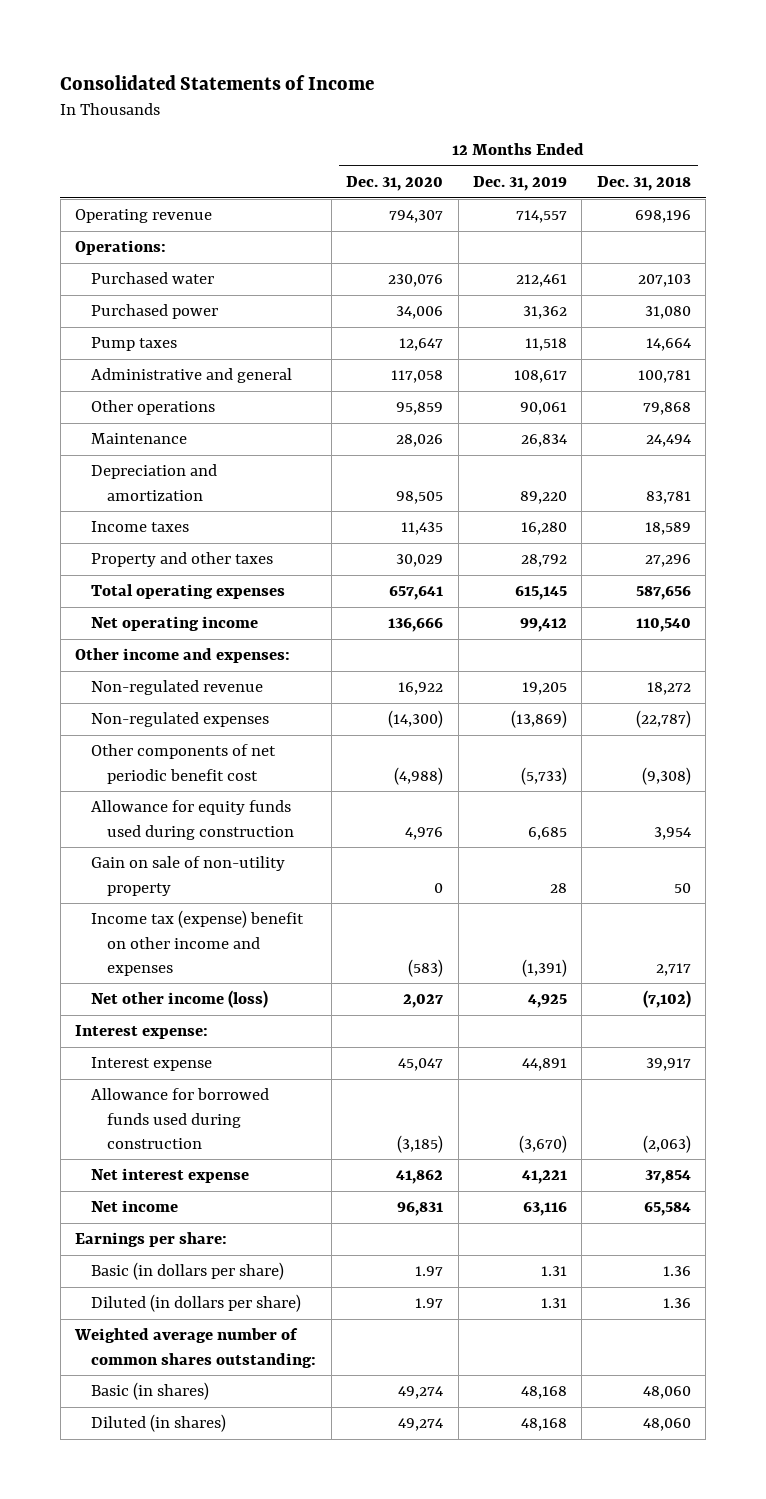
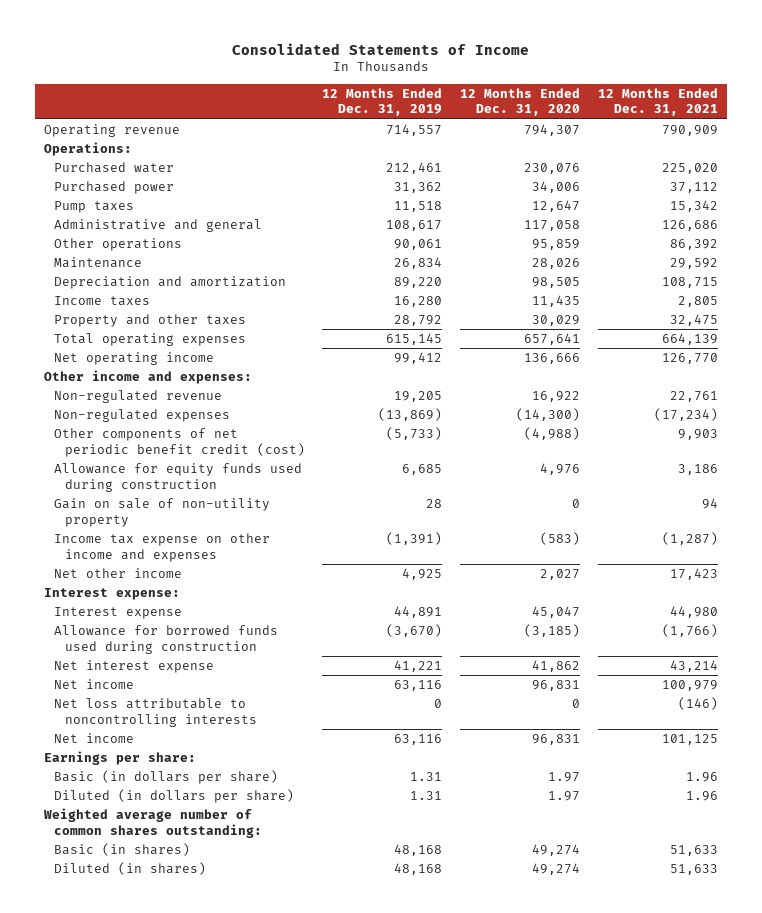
- | 12 Months Ended Dec. 31, 2020 | 12 Months Ended Dec. 31, 2019 | 12 Months Ended Dec. 31, 2018
+ | 12 Months Ended Dec. 31, 2019 | 12 Months Ended Dec. 31, 2020 | 12 Months Ended Dec. 31, 2021
- Other components of net periodic benefit cost | (4,988) | (5,733) | (9,308)
+ Other components of net periodic benefit credit (cost) | (5,733) | (4,988) | 9,903
- Income tax (expense) benefit on other income and expenses | (583) | (1,391) | 2,717
- Net other income (loss) | 2,027 | 4,925 | (7,102)
+ Income tax expense on other income and expenses | (1,391) | (583) | (1,287)
+ Net other income | 4,925 | 2,027 | 17,423
+ Net loss attributable to noncontrolling interests | 0 | 0 | (146)
+ Net income | 63,116 | 96,831 | 101,125

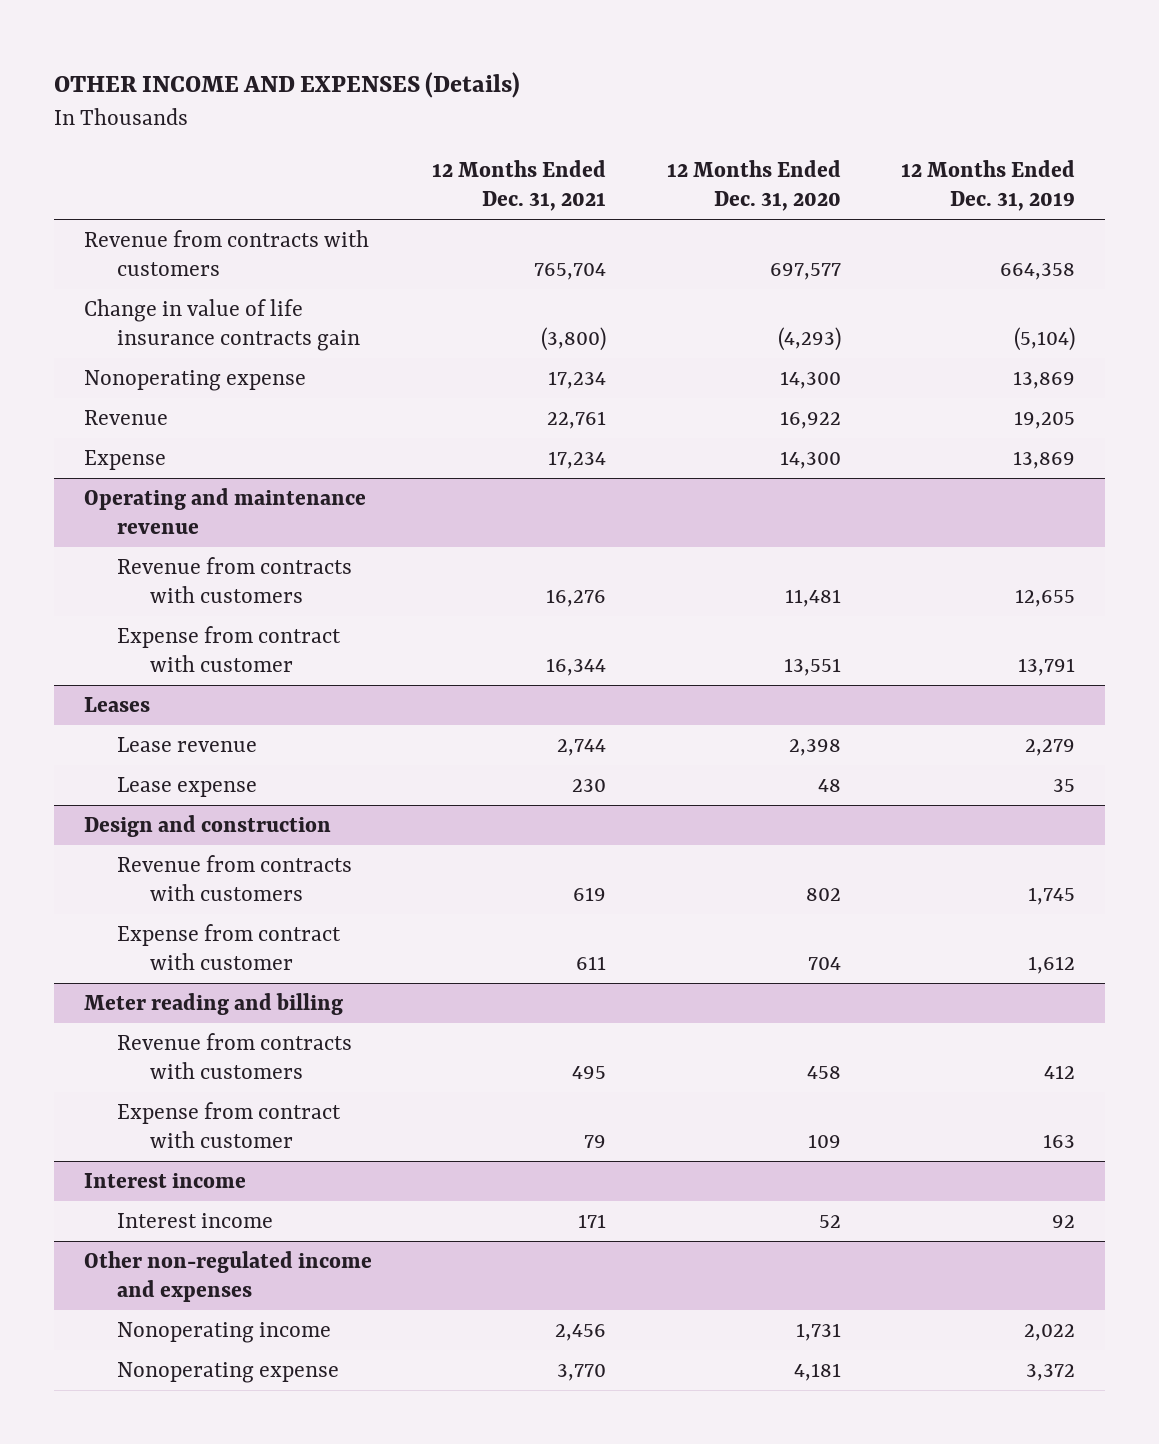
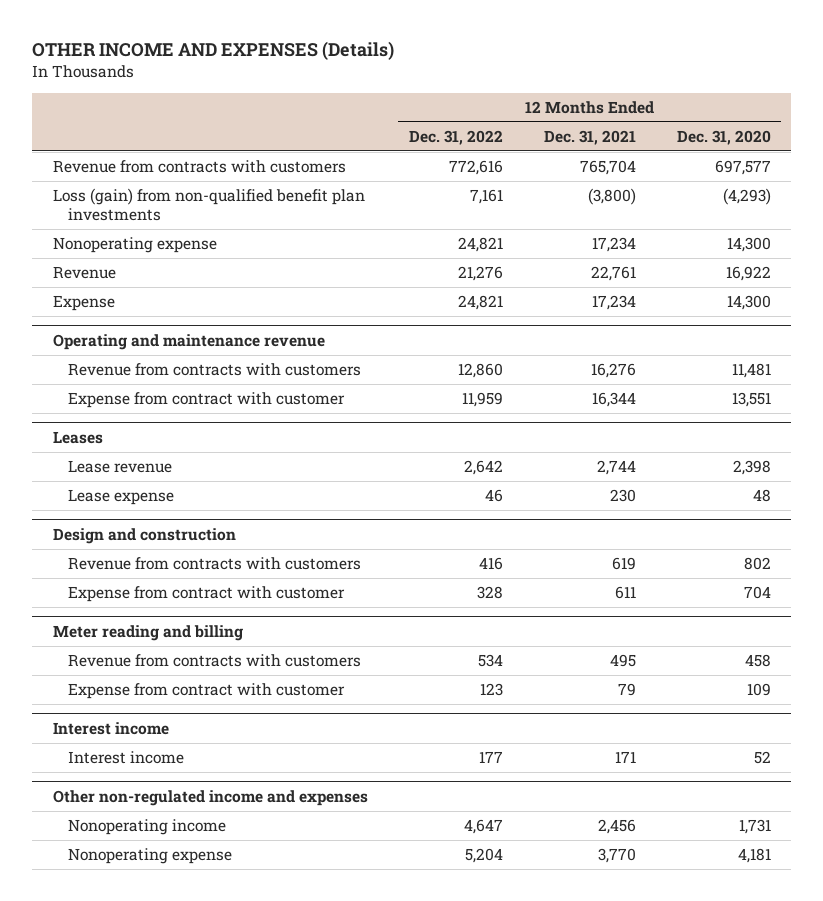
- | 12 Months Ended Dec. 31, 2021 | 12 Months Ended Dec. 31, 2020 | 12 Months Ended Dec. 31, 2019
+ | 12 Months Ended Dec. 31, 2022 | 12 Months Ended Dec. 31, 2021 | 12 Months Ended Dec. 31, 2020
- Change in value of life insurance contracts gain | (3,800) | (4,293) | (5,104)
+ Loss (gain) from non-qualified benefit plan investments | 7,161 | (3,800) | (4,293)

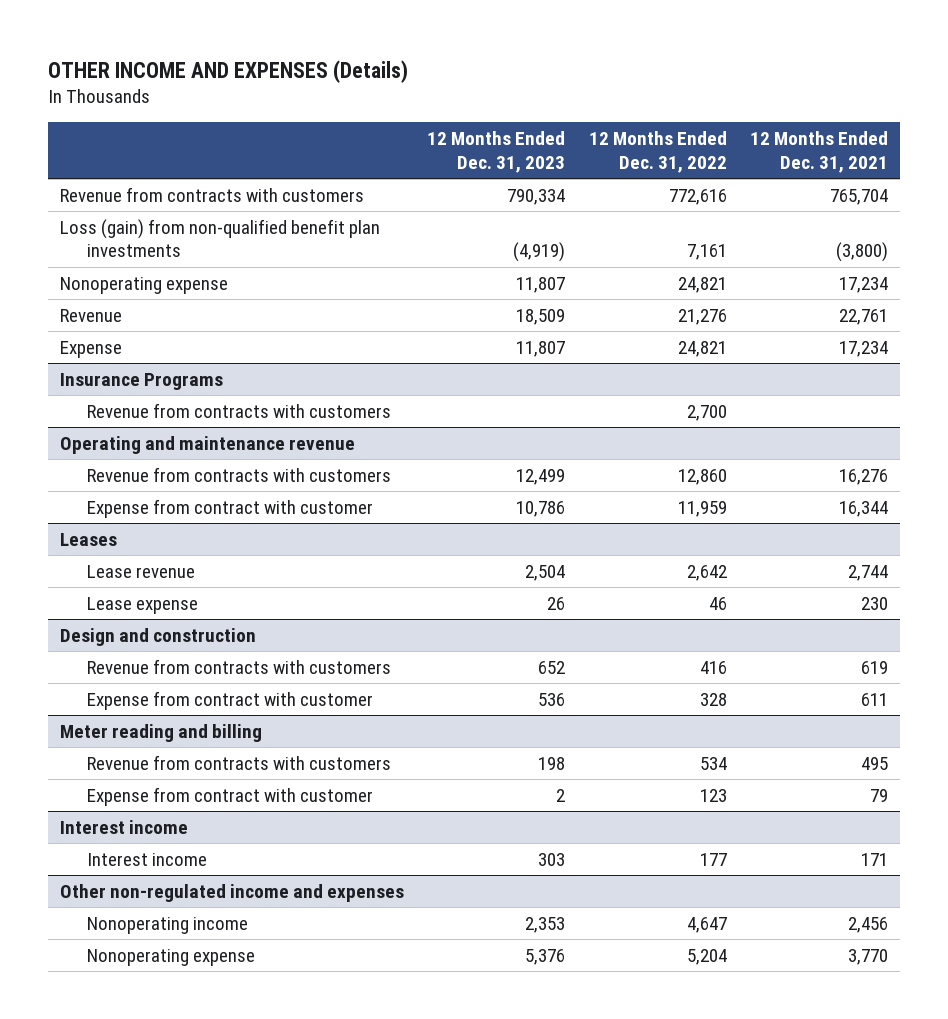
- | 12 Months Ended Dec. 31, 2022 | 12 Months Ended Dec. 31, 2021 | 12 Months Ended Dec. 31, 2020
+ | 12 Months Ended Dec. 31, 2023 | 12 Months Ended Dec. 31, 2022 | 12 Months Ended Dec. 31, 2021
+ Insurance Programs
+ Revenue from contracts with customers | | 2,700 |

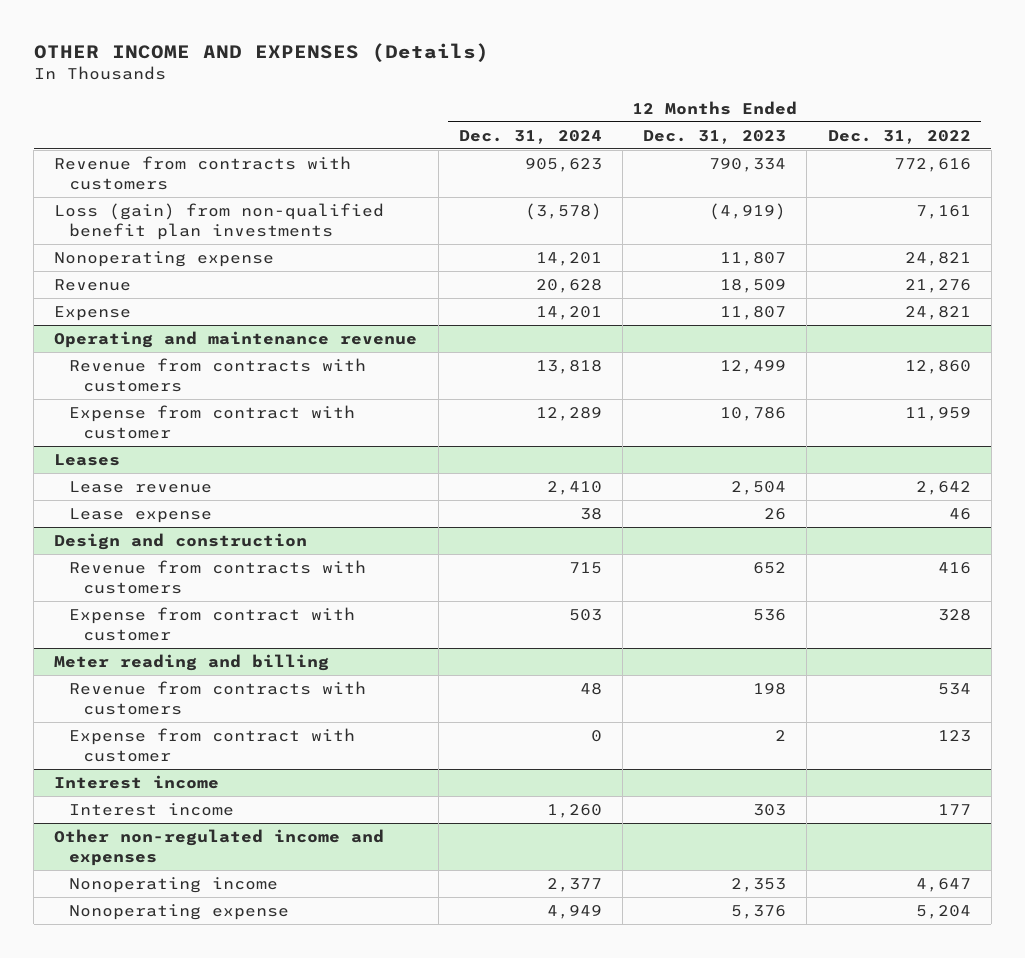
- | 12 Months Ended Dec. 31, 2023 | 12 Months Ended Dec. 31, 2022 | 12 Months Ended Dec. 31, 2021
+ | 12 Months Ended Dec. 31, 2024 | 12 Months Ended Dec. 31, 2023 | 12 Months Ended Dec. 31, 2022
- Insurance Programs
- Revenue from contracts with customers | | 2,700 |

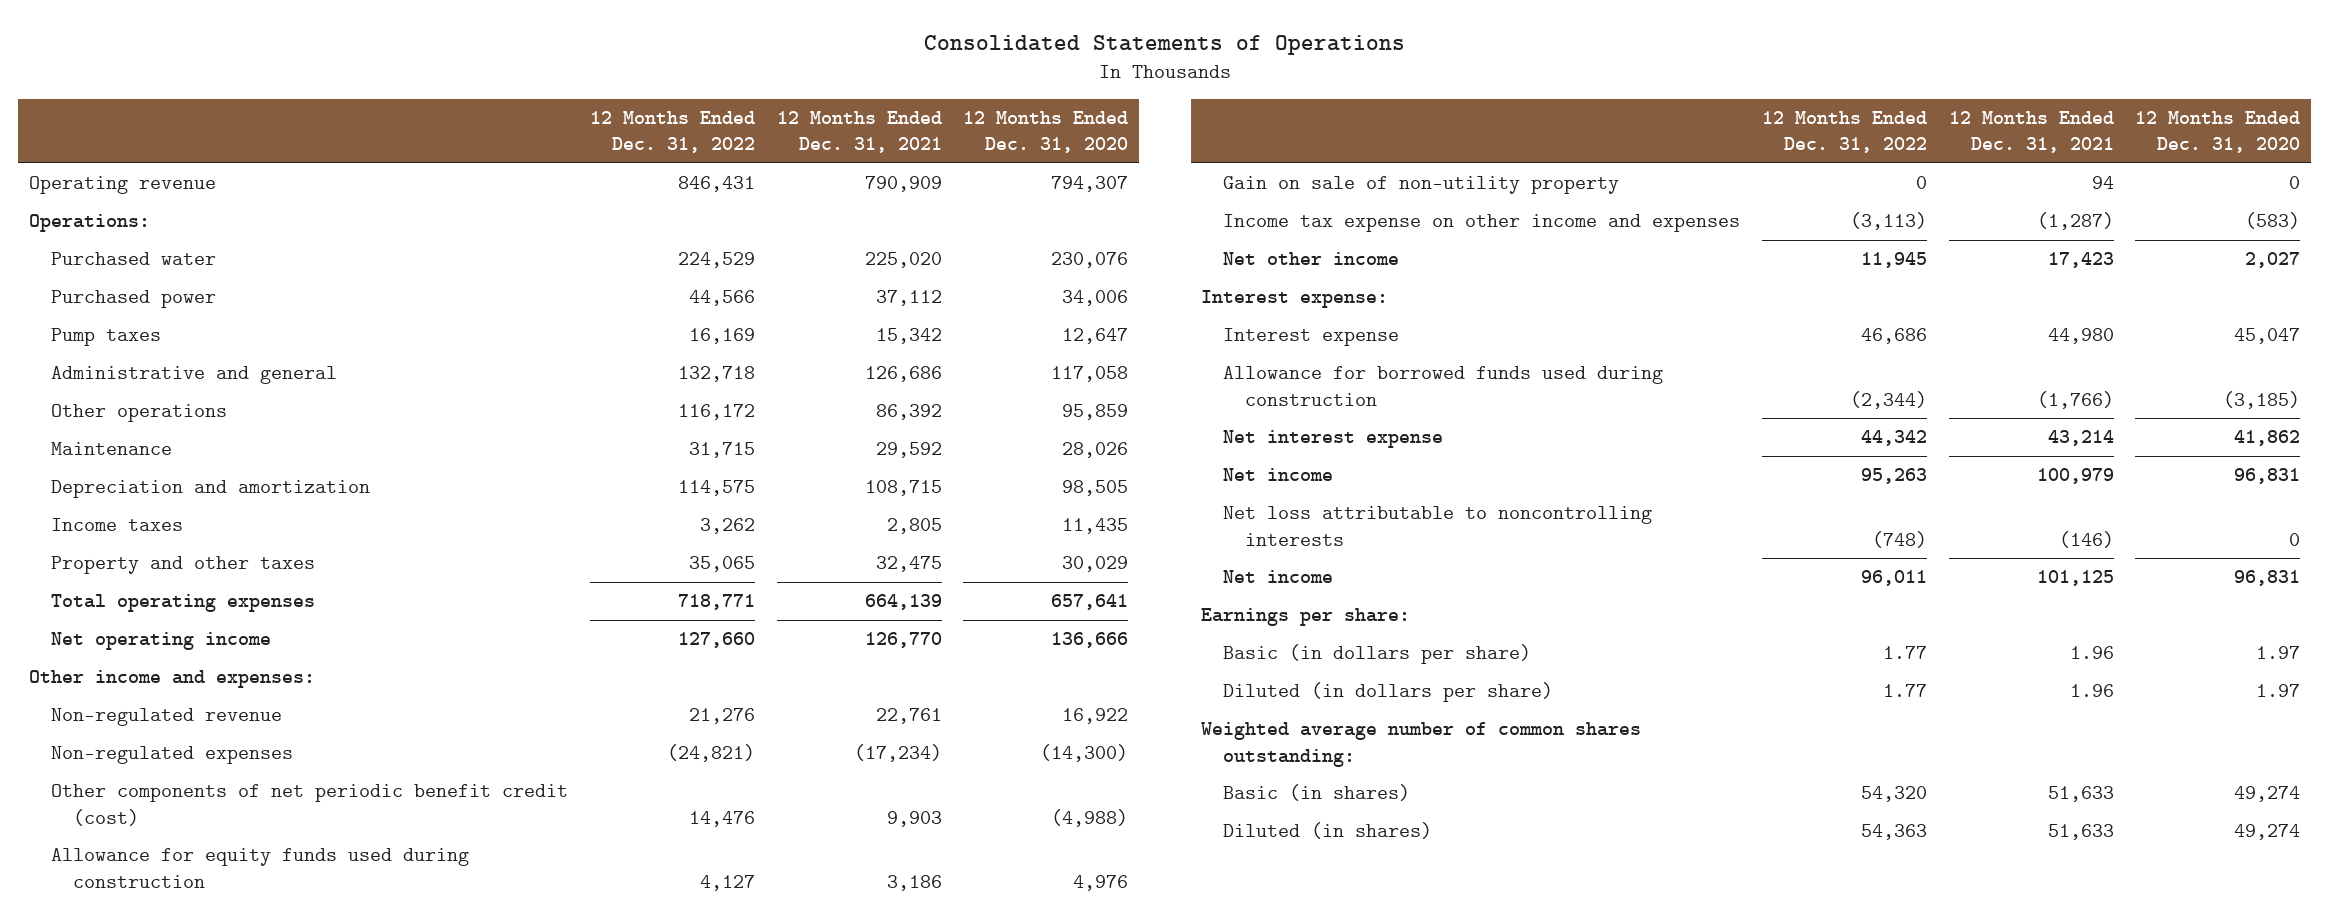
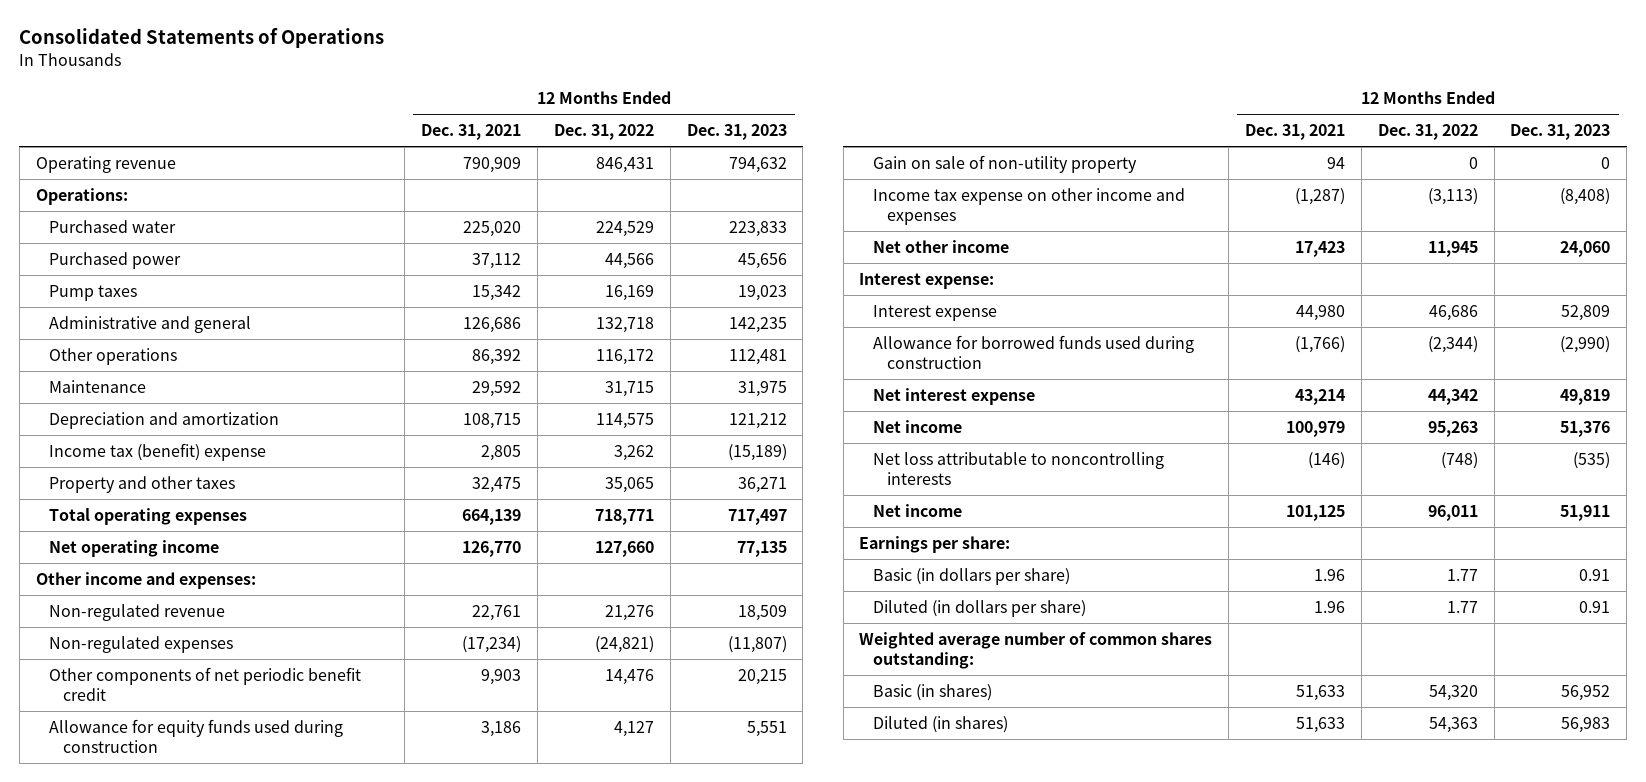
- | 12 Months Ended Dec. 31, 2022 | 12 Months Ended Dec. 31, 2021 | 12 Months Ended Dec. 31, 2020
+ | 12 Months Ended Dec. 31, 2021 | 12 Months Ended Dec. 31, 2022 | 12 Months Ended Dec. 31, 2023
- Income taxes | 3,262 | 2,805 | 11,435
+ Income tax (benefit) expense | 2,805 | 3,262 | (15,189)
- Other components of net periodic benefit credit (cost) | 14,476 | 9,903 | (4,988)
+ Other components of net periodic benefit credit | 9,903 | 14,476 | 20,215

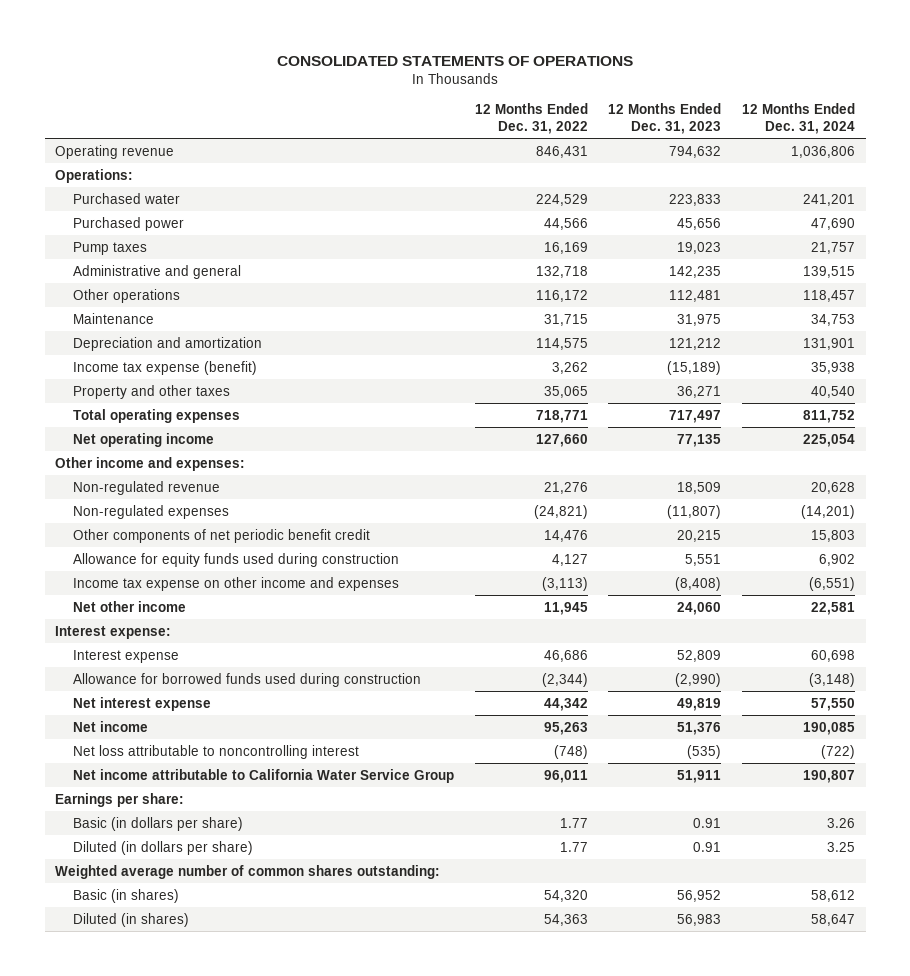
- Consolidated Statements of Operations
+ CONSOLIDATED STATEMENTS OF OPERATIONS
- | 12 Months Ended Dec. 31, 2021 | 12 Months Ended Dec. 31, 2022 | 12 Months Ended Dec. 31, 2023
+ | 12 Months Ended Dec. 31, 2022 | 12 Months Ended Dec. 31, 2023 | 12 Months Ended Dec. 31, 2024
- Income tax (benefit) expense | 2,805 | 3,262 | (15,189)
+ Income tax expense (benefit) | 3,262 | (15,189) | 35,938
- Gain on sale of non-utility property | 94 | 0 | 0
- Net loss attributable to noncontrolling interests | (146) | (748) | (535)
- Net income | 101,125 | 96,011 | 51,911
+ Net loss attributable to noncontrolling interest | (748) | (535) | (722)
+ Net income attributable to California Water Service Group | 96,011 | 51,911 | 190,807

